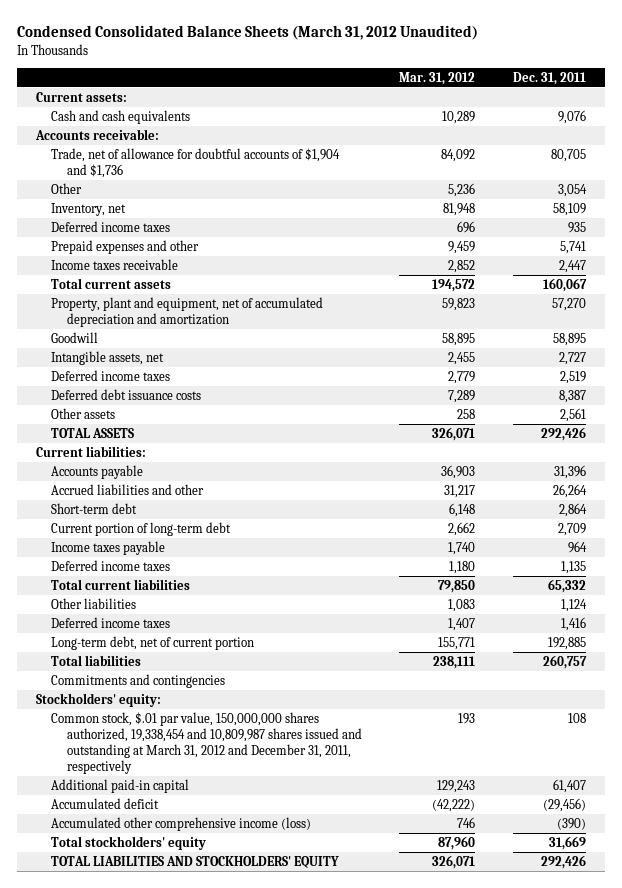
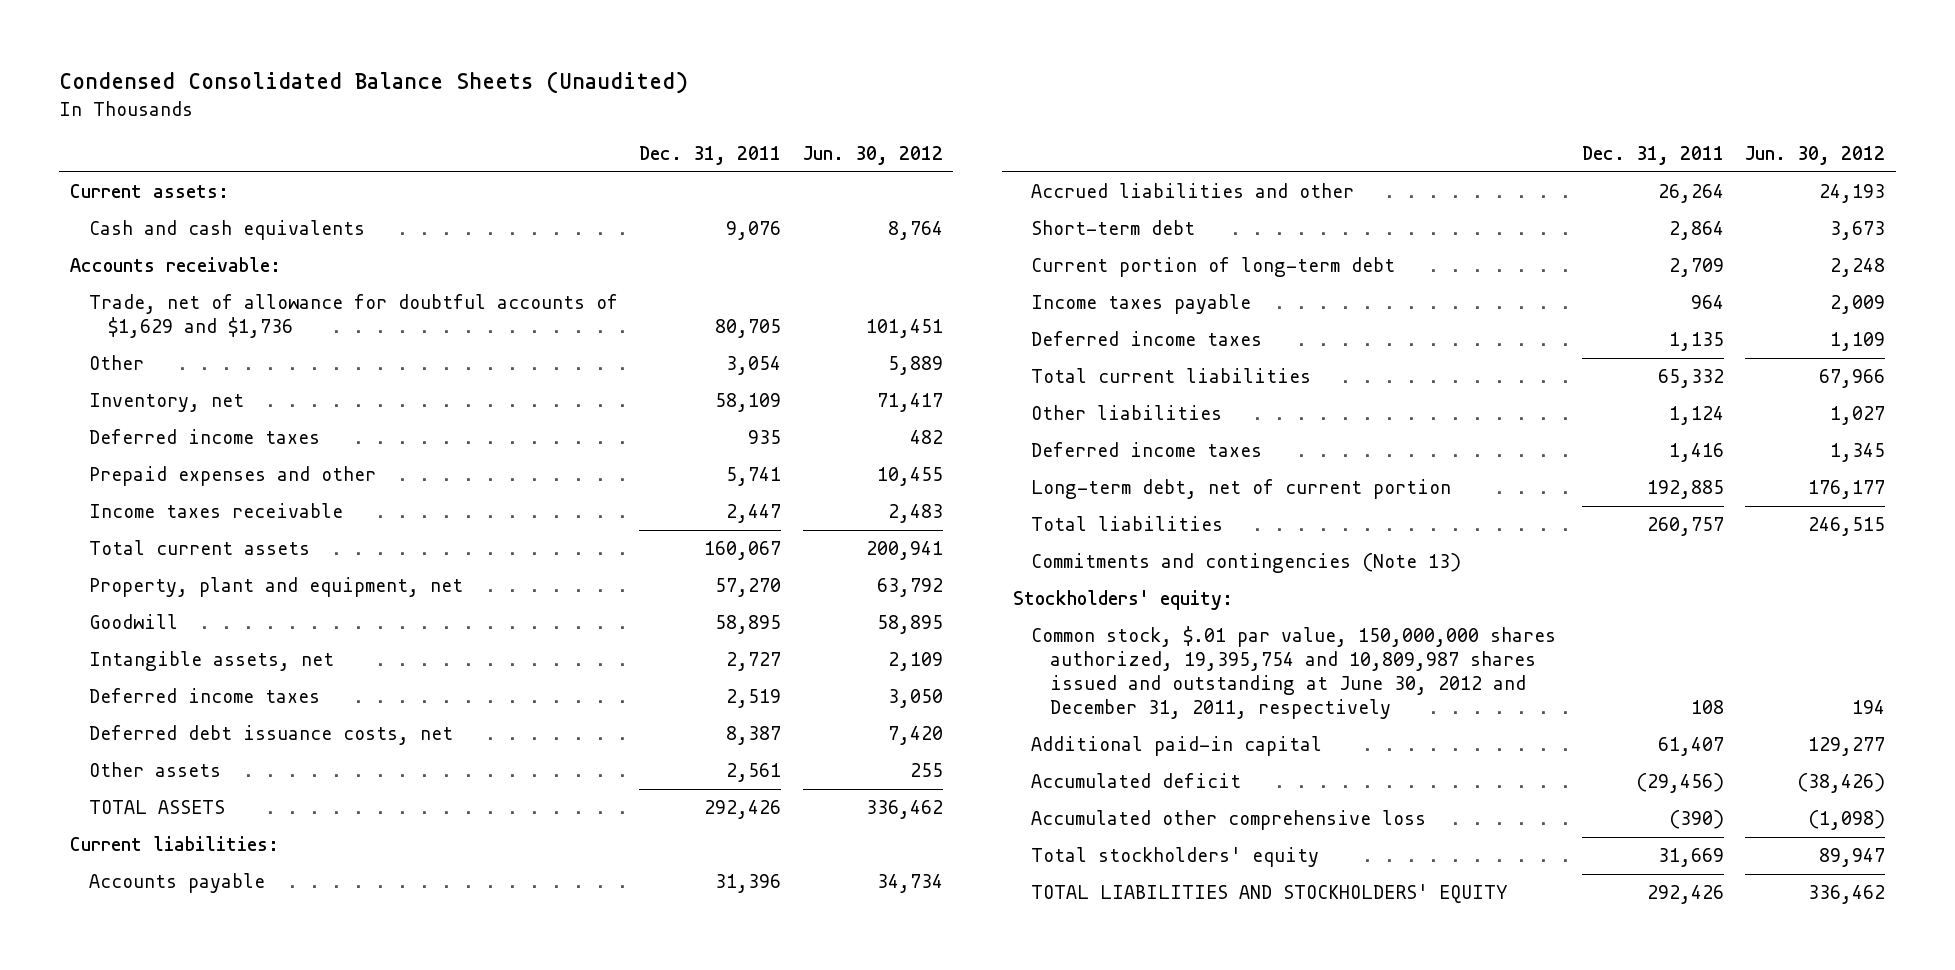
- Condensed Consolidated Balance Sheets (March 31, 2012 Unaudited)
+ Condensed Consolidated Balance Sheets (Unaudited)
- | Mar. 31, 2012 | Dec. 31, 2011
+ | Dec. 31, 2011 | Jun. 30, 2012
- Trade, net of allowance for doubtful accounts of $1,904 and $1,736 | 84,092 | 80,705
+ Trade, net of allowance for doubtful accounts of $1,629 and $1,736 | 80,705 | 101,451
- Property, plant and equipment, net of accumulated depreciation and amortization | 59,823 | 57,270
+ Property, plant and equipment, net | 57,270 | 63,792
- Deferred debt issuance costs | 7,289 | 8,387
+ Deferred debt issuance costs, net | 8,387 | 7,420
- Commitments and contingencies
+ Commitments and contingencies (Note 13)
- Common stock, $.01 par value, 150,000,000 shares authorized, 19,338,454 and 10,809,987 shares issued and outstanding at March 31, 2012 and December 31, 2011, respectively | 193 | 108
+ Common stock, $.01 par value, 150,000,000 shares authorized, 19,395,754 and 10,809,987 shares issued and outstanding at June 30, 2012 and December 31, 2011, respectively | 108 | 194
- Accumulated other comprehensive income (loss) | 746 | (390)
+ Accumulated other comprehensive loss | (390) | (1,098)

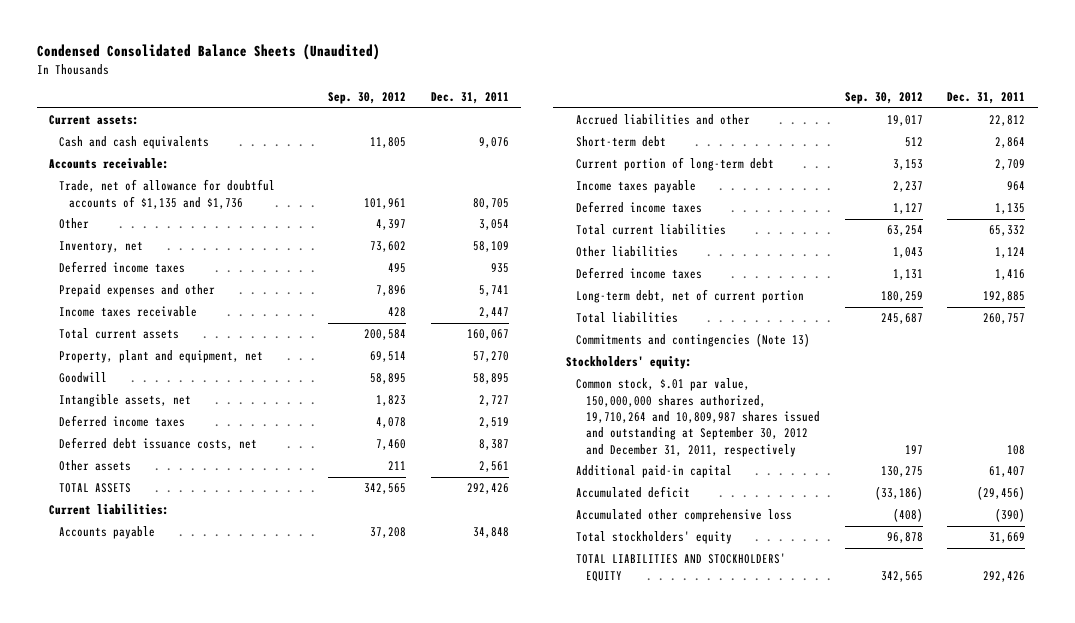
- | Dec. 31, 2011 | Jun. 30, 2012
+ | Sep. 30, 2012 | Dec. 31, 2011
- Trade, net of allowance for doubtful accounts of $1,629 and $1,736 | 80,705 | 101,451
+ Trade, net of allowance for doubtful accounts of $1,135 and $1,736 | 101,961 | 80,705
- Accounts payable | 31,396 | 34,734
- Accrued liabilities and other | 26,264 | 24,193
+ Accounts payable | 37,208 | 34,848
+ Accrued liabilities and other | 19,017 | 22,812
- Common stock, $.01 par value, 150,000,000 shares authorized, 19,395,754 and 10,809,987 shares issued and outstanding at June 30, 2012 and December 31, 2011, respectively | 108 | 194
+ Common stock, $.01 par value, 150,000,000 shares authorized, 19,710,264 and 10,809,987 shares issued and outstanding at September 30, 2012 and December 31, 2011, respectively | 197 | 108

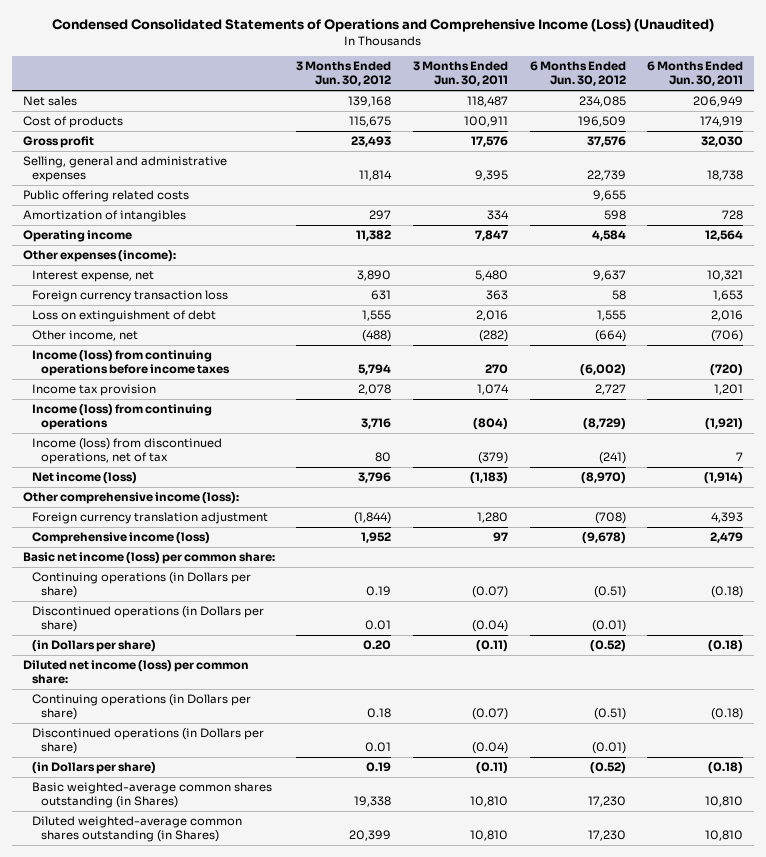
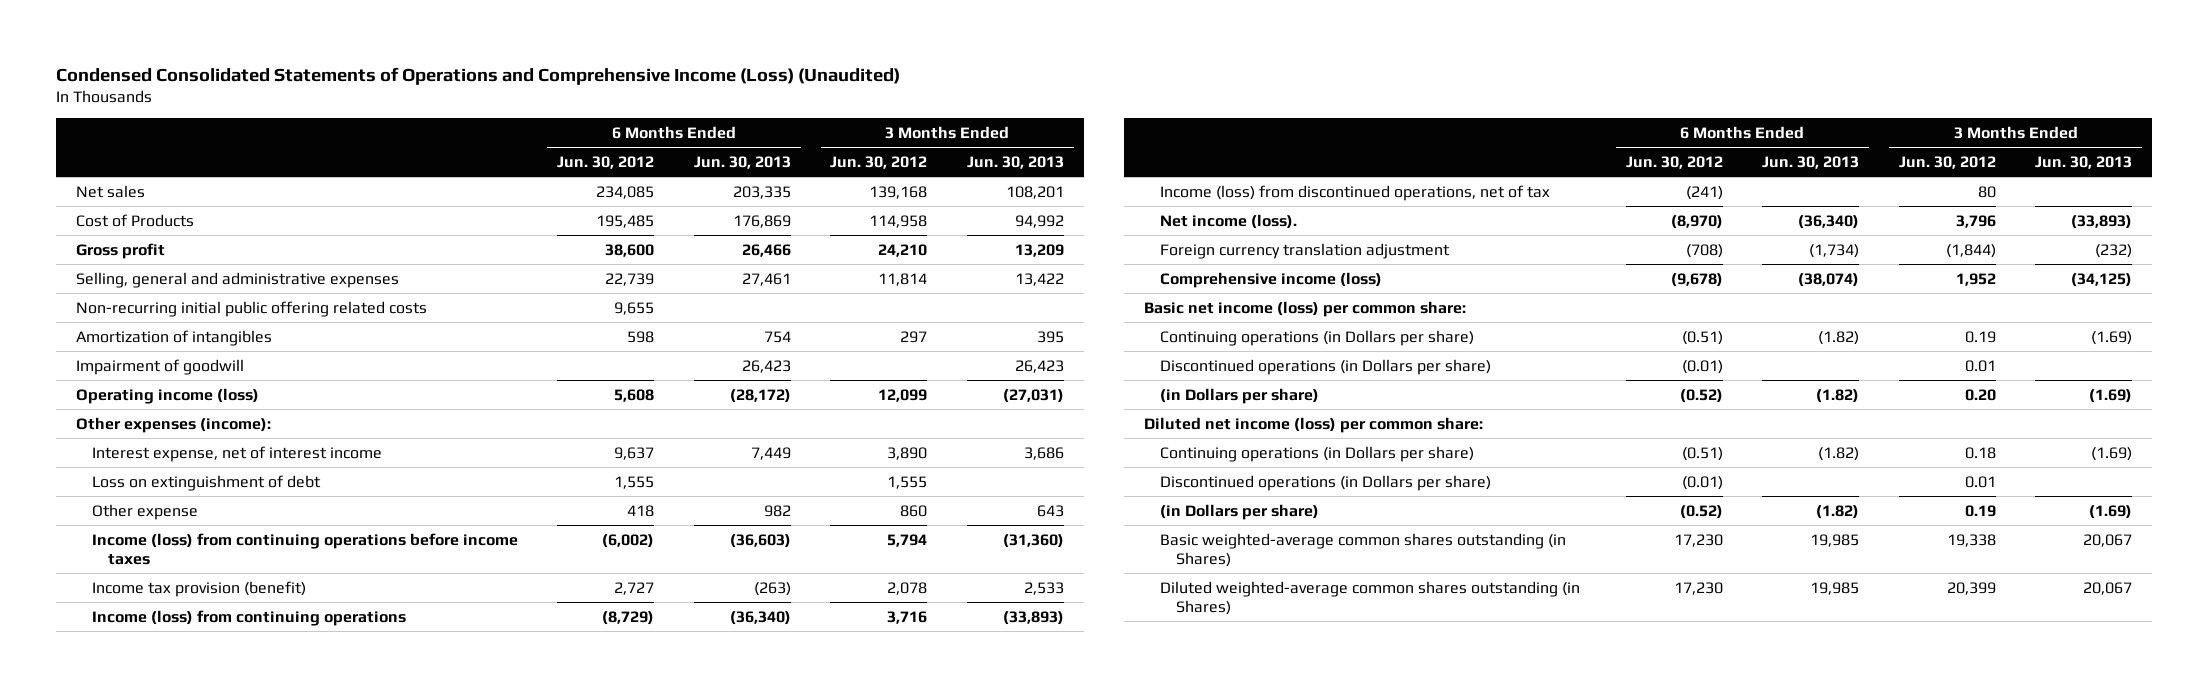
- | 3 Months Ended Jun. 30, 2012 | 3 Months Ended Jun. 30, 2011 | 6 Months Ended Jun. 30, 2012 | 6 Months Ended Jun. 30, 2011
+ | 6 Months Ended Jun. 30, 2012 | 6 Months Ended Jun. 30, 2013 | 3 Months Ended Jun. 30, 2012 | 3 Months Ended Jun. 30, 2013
- Cost of products | 115,675 | 100,911 | 196,509 | 174,919
- Gross profit | 23,493 | 17,576 | 37,576 | 32,030
+ Cost of Products | 195,485 | 176,869 | 114,958 | 94,992
+ Gross profit | 38,600 | 26,466 | 24,210 | 13,209
- Public offering related costs | | | 9,655 |
+ Non-recurring initial public offering related costs | 9,655 | | |
- Operating income | 11,382 | 7,847 | 4,584 | 12,564
+ Impairment of goodwill | | 26,423 | | 26,423
+ Operating income (loss) | 5,608 | (28,172) | 12,099 | (27,031)
- Interest expense, net | 3,890 | 5,480 | 9,637 | 10,321
- Foreign currency transaction loss | 631 | 363 | 58 | 1,653
+ Interest expense, net of interest income | 9,637 | 7,449 | 3,890 | 3,686
- Other income, net | (488) | (282) | (664) | (706)
+ Other expense | 418 | 982 | 860 | 643
- Income tax provision | 2,078 | 1,074 | 2,727 | 1,201
+ Income tax provision (benefit) | 2,727 | (263) | 2,078 | 2,533
- Net income (loss) | 3,796 | (1,183) | (8,970) | (1,914)
- Other comprehensive income (loss):
+ Net income (loss). | (8,970) | (36,340) | 3,796 | (33,893)

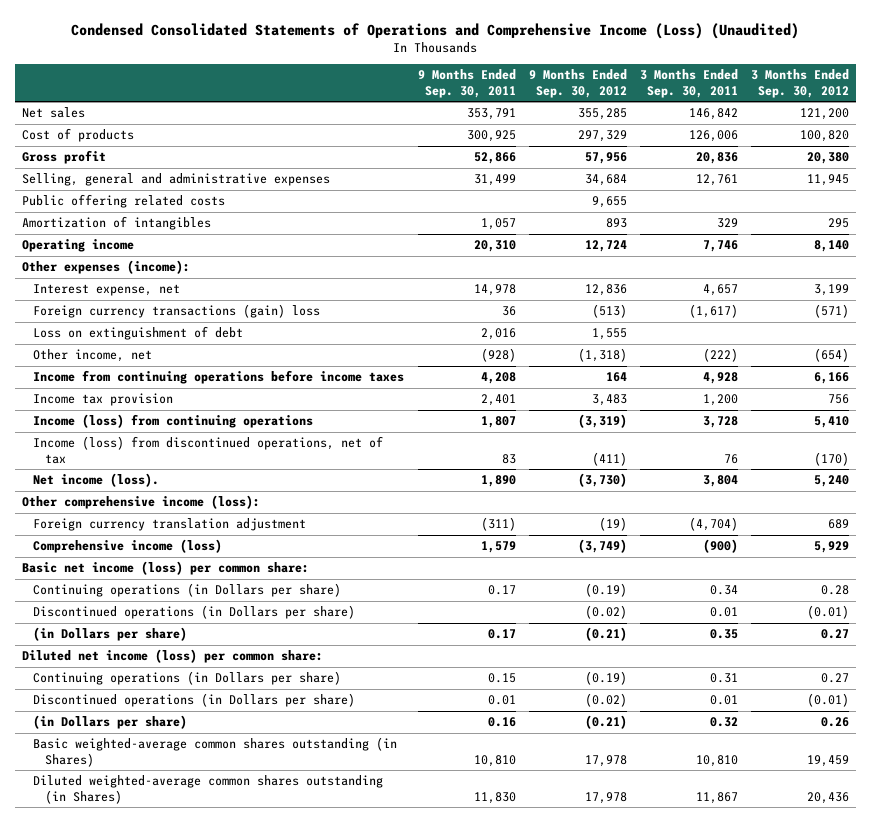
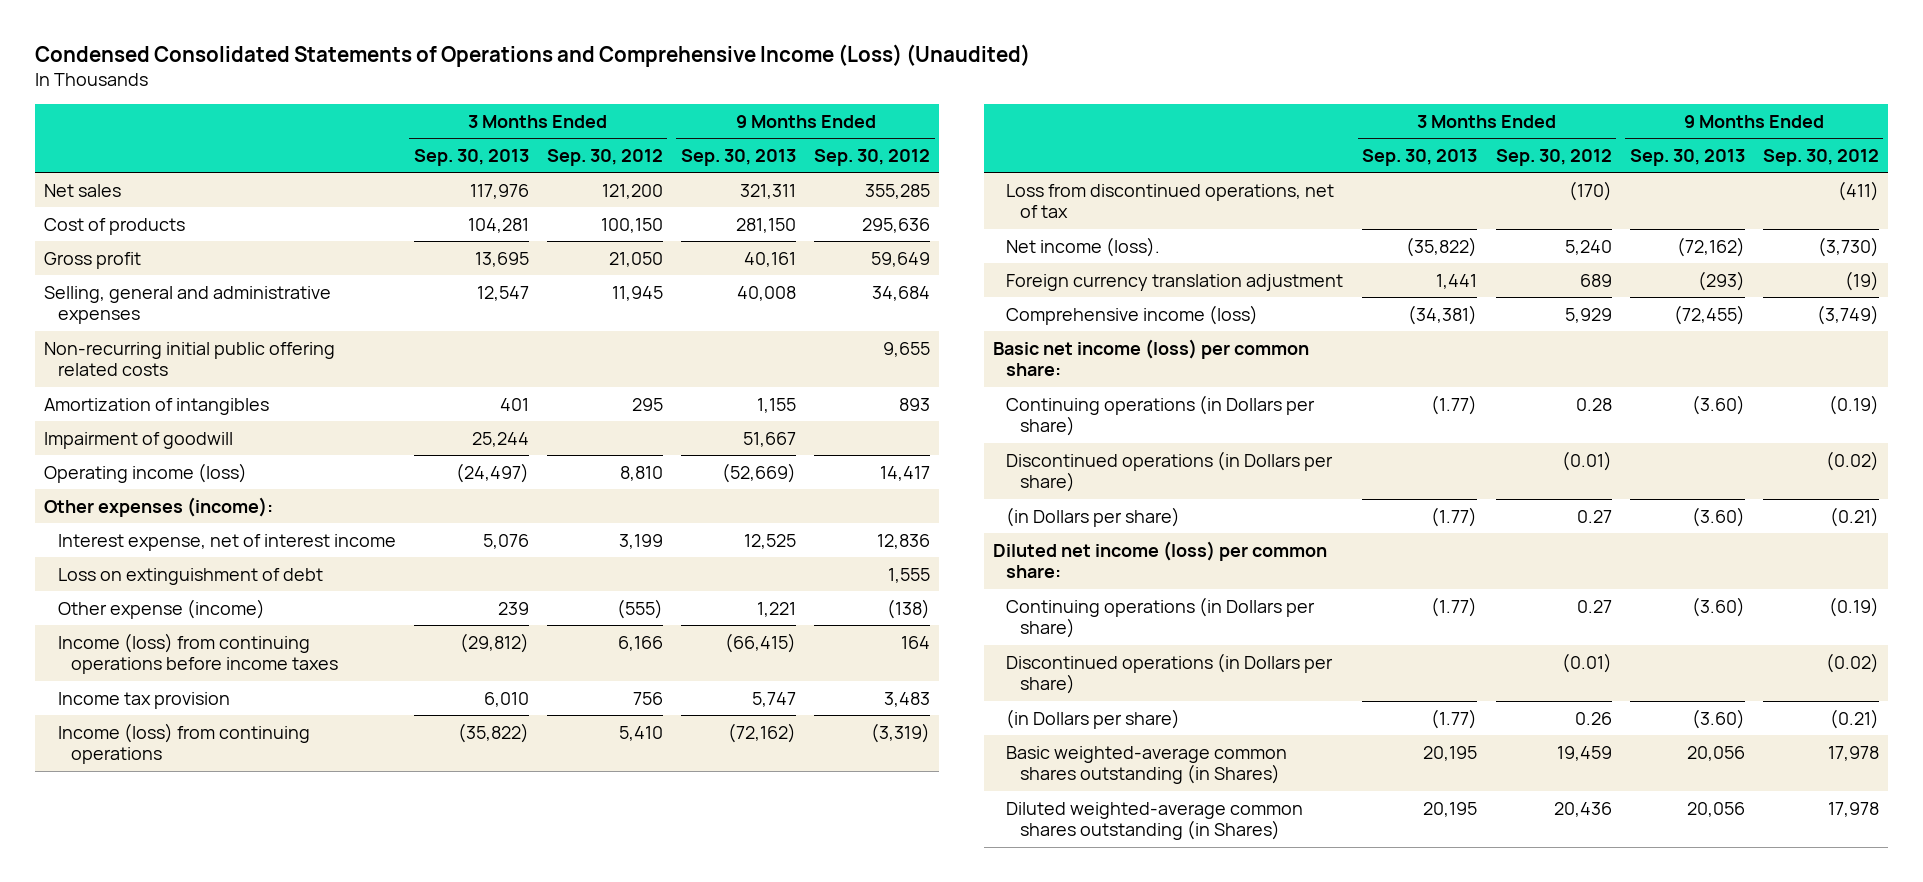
- | 9 Months Ended Sep. 30, 2011 | 9 Months Ended Sep. 30, 2012 | 3 Months Ended Sep. 30, 2011 | 3 Months Ended Sep. 30, 2012
+ | 3 Months Ended Sep. 30, 2013 | 3 Months Ended Sep. 30, 2012 | 9 Months Ended Sep. 30, 2013 | 9 Months Ended Sep. 30, 2012
- Cost of products | 300,925 | 297,329 | 126,006 | 100,820
- Gross profit | 52,866 | 57,956 | 20,836 | 20,380
+ Cost of products | 104,281 | 100,150 | 281,150 | 295,636
+ Gross profit | 13,695 | 21,050 | 40,161 | 59,649
- Public offering related costs | | 9,655 | |
+ Non-recurring initial public offering related costs | | | | 9,655
- Operating income | 20,310 | 12,724 | 7,746 | 8,140
+ Impairment of goodwill | 25,244 | | 51,667 |
+ Operating income (loss) | (24,497) | 8,810 | (52,669) | 14,417
- Interest expense, net | 14,978 | 12,836 | 4,657 | 3,199
- Foreign currency transactions (gain) loss | 36 | (513) | (1,617) | (571)
+ Interest expense, net of interest income | 5,076 | 3,199 | 12,525 | 12,836
- Other income, net | (928) | (1,318) | (222) | (654)
- Income from continuing operations before income taxes | 4,208 | 164 | 4,928 | 6,166
+ Other expense (income) | 239 | (555) | 1,221 | (138)
+ Income (loss) from continuing operations before income taxes | (29,812) | 6,166 | (66,415) | 164
- Income (loss) from discontinued operations, net of tax | 83 | (411) | 76 | (170)
+ Loss from discontinued operations, net of tax | | (170) | | (411)
- Other comprehensive income (loss):

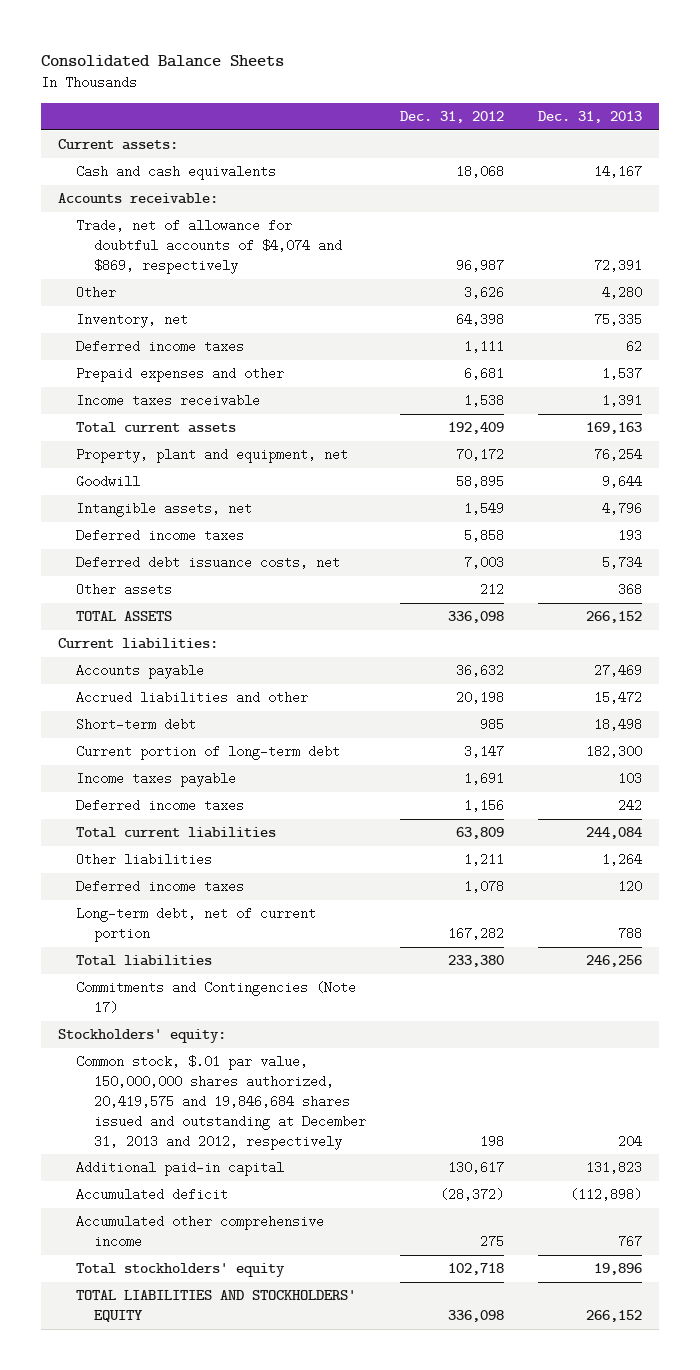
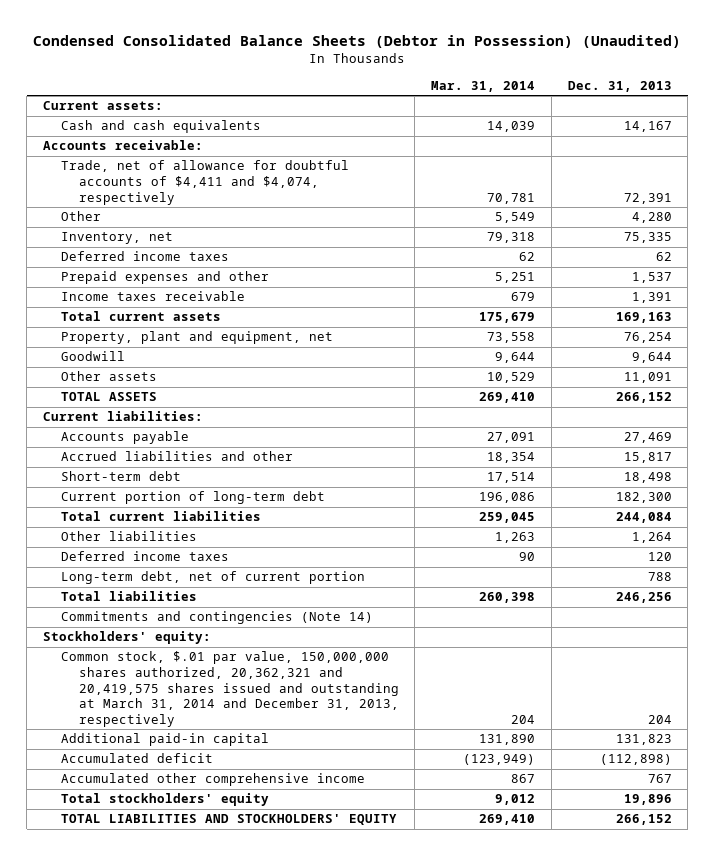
- Consolidated Balance Sheets
+ Condensed Consolidated Balance Sheets (Debtor in Possession) (Unaudited)
- | Dec. 31, 2012 | Dec. 31, 2013
+ | Mar. 31, 2014 | Dec. 31, 2013
- Trade, net of allowance for doubtful accounts of $4,074 and $869, respectively | 96,987 | 72,391
+ Trade, net of allowance for doubtful accounts of $4,411 and $4,074, respectively | 70,781 | 72,391
- Intangible assets, net | 1,549 | 4,796
- Deferred income taxes | 5,858 | 193
- Deferred debt issuance costs, net | 7,003 | 5,734
- Other assets | 212 | 368
+ Other assets | 10,529 | 11,091
- Accrued liabilities and other | 20,198 | 15,472
+ Accrued liabilities and other | 18,354 | 15,817
- Income taxes payable | 1,691 | 103
- Deferred income taxes | 1,156 | 242
- Commitments and Contingencies (Note 17)
+ Commitments and contingencies (Note 14)
- Common stock, $.01 par value, 150,000,000 shares authorized, 20,419,575 and 19,846,684 shares issued and outstanding at December 31, 2013 and 2012, respectively | 198 | 204
+ Common stock, $.01 par value, 150,000,000 shares authorized, 20,362,321 and 20,419,575 shares issued and outstanding at March 31, 2014 and December 31, 2013, respectively | 204 | 204

